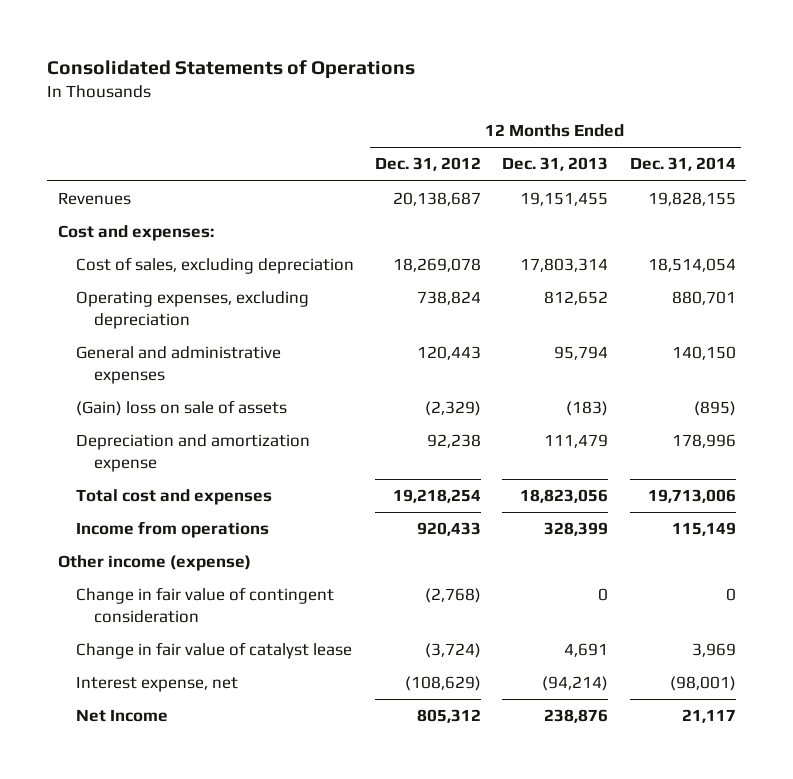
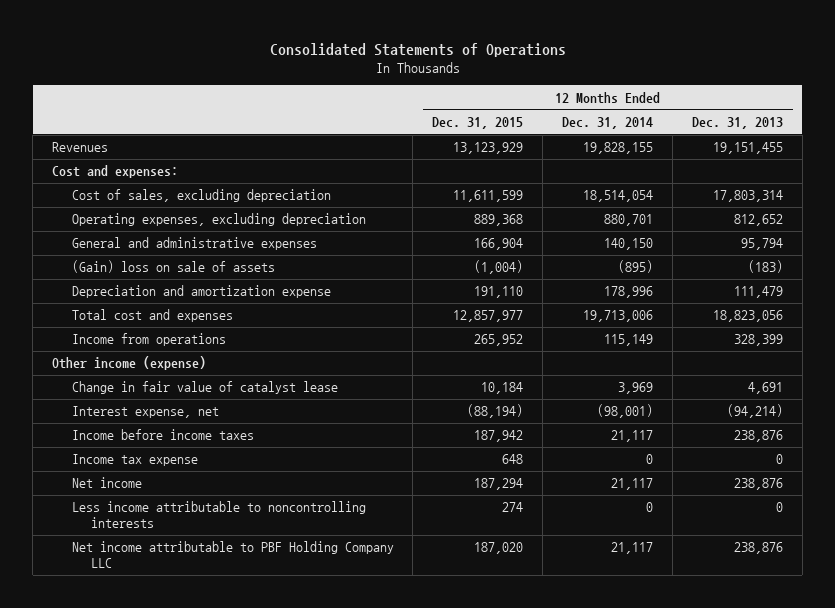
- | 12 Months Ended Dec. 31, 2012 | 12 Months Ended Dec. 31, 2013 | 12 Months Ended Dec. 31, 2014
+ | 12 Months Ended Dec. 31, 2015 | 12 Months Ended Dec. 31, 2014 | 12 Months Ended Dec. 31, 2013
- Change in fair value of contingent consideration | (2,768) | 0 | 0
- Net Income | 805,312 | 238,876 | 21,117
+ Income before income taxes | 187,942 | 21,117 | 238,876
+ Income tax expense | 648 | 0 | 0
+ Net income | 187,294 | 21,117 | 238,876
+ Less income attributable to noncontrolling interests | 274 | 0 | 0
+ Net income attributable to PBF Holding Company LLC | 187,020 | 21,117 | 238,876

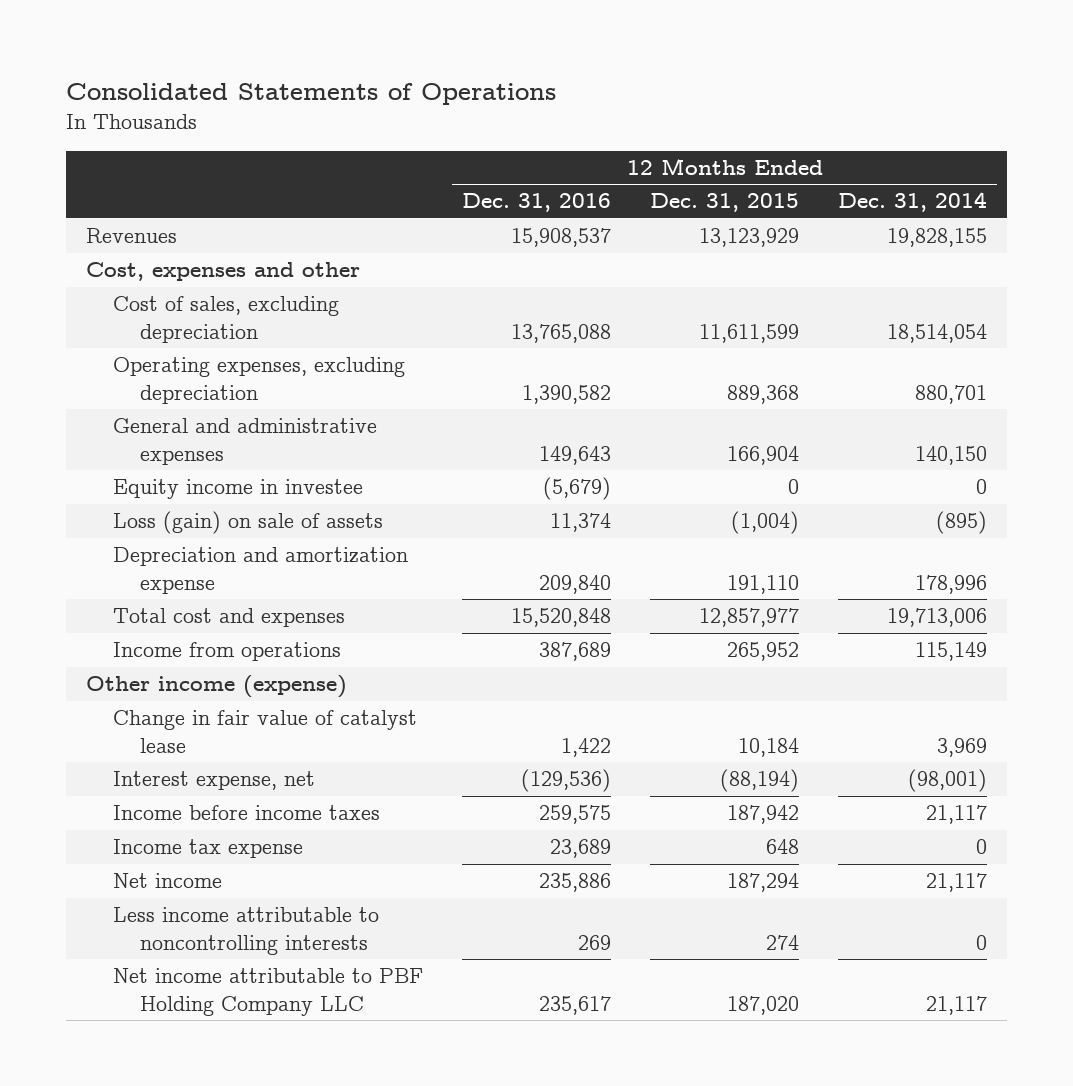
- | 12 Months Ended Dec. 31, 2015 | 12 Months Ended Dec. 31, 2014 | 12 Months Ended Dec. 31, 2013
+ | 12 Months Ended Dec. 31, 2016 | 12 Months Ended Dec. 31, 2015 | 12 Months Ended Dec. 31, 2014
- Cost and expenses:
+ Cost, expenses and other
- (Gain) loss on sale of assets | (1,004) | (895) | (183)
+ Equity income in investee | (5,679) | 0 | 0
+ Loss (gain) on sale of assets | 11,374 | (1,004) | (895)

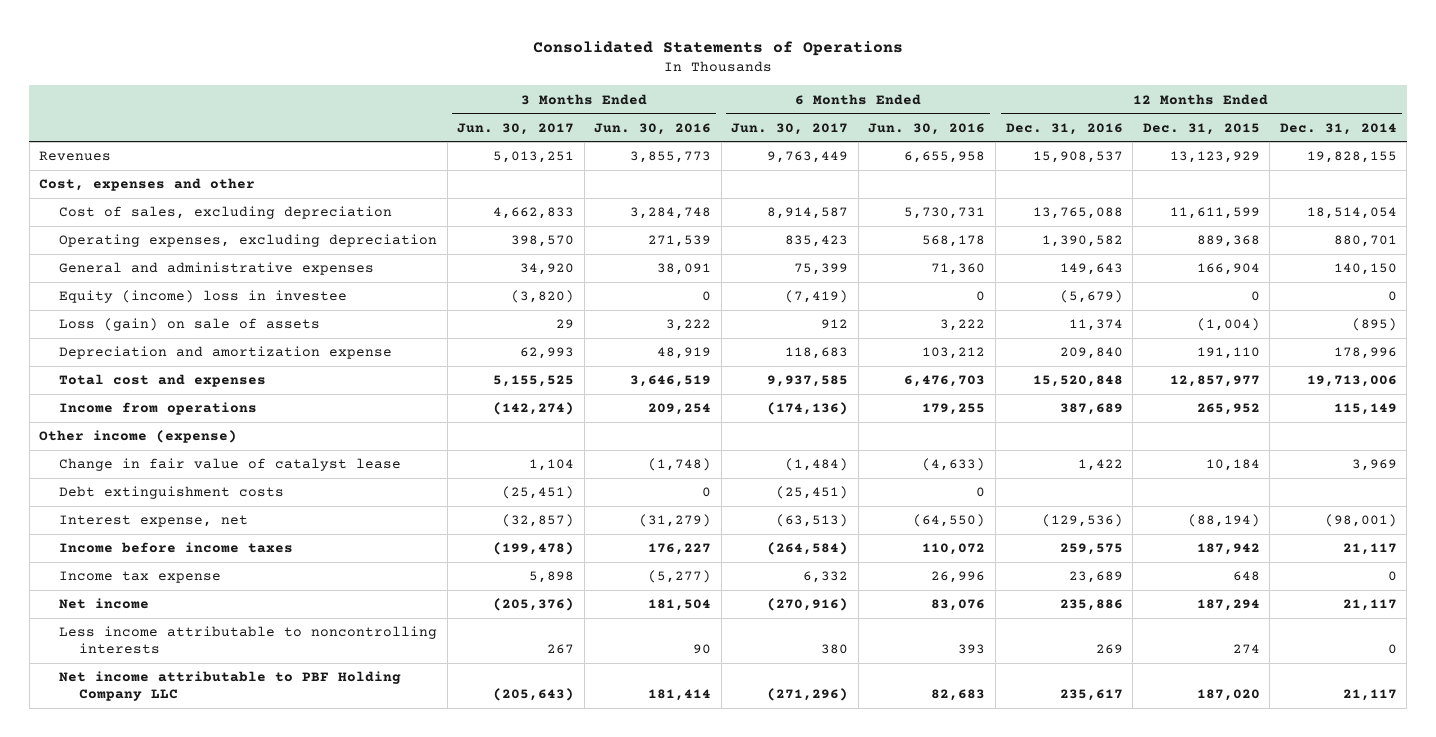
- | 12 Months Ended Dec. 31, 2016 | 12 Months Ended Dec. 31, 2015 | 12 Months Ended Dec. 31, 2014
+ | 3 Months Ended Jun. 30, 2017 | 3 Months Ended Jun. 30, 2016 | 6 Months Ended Jun. 30, 2017 | 6 Months Ended Jun. 30, 2016 | 12 Months Ended Dec. 31, 2016 | 12 Months Ended Dec. 31, 2015 | 12 Months Ended Dec. 31, 2014
- Equity income in investee | (5,679) | 0 | 0
+ Equity (income) loss in investee | (3,820) | 0 | (7,419) | 0 | (5,679) | 0 | 0
+ Debt extinguishment costs | (25,451) | 0 | (25,451) | 0 | | |

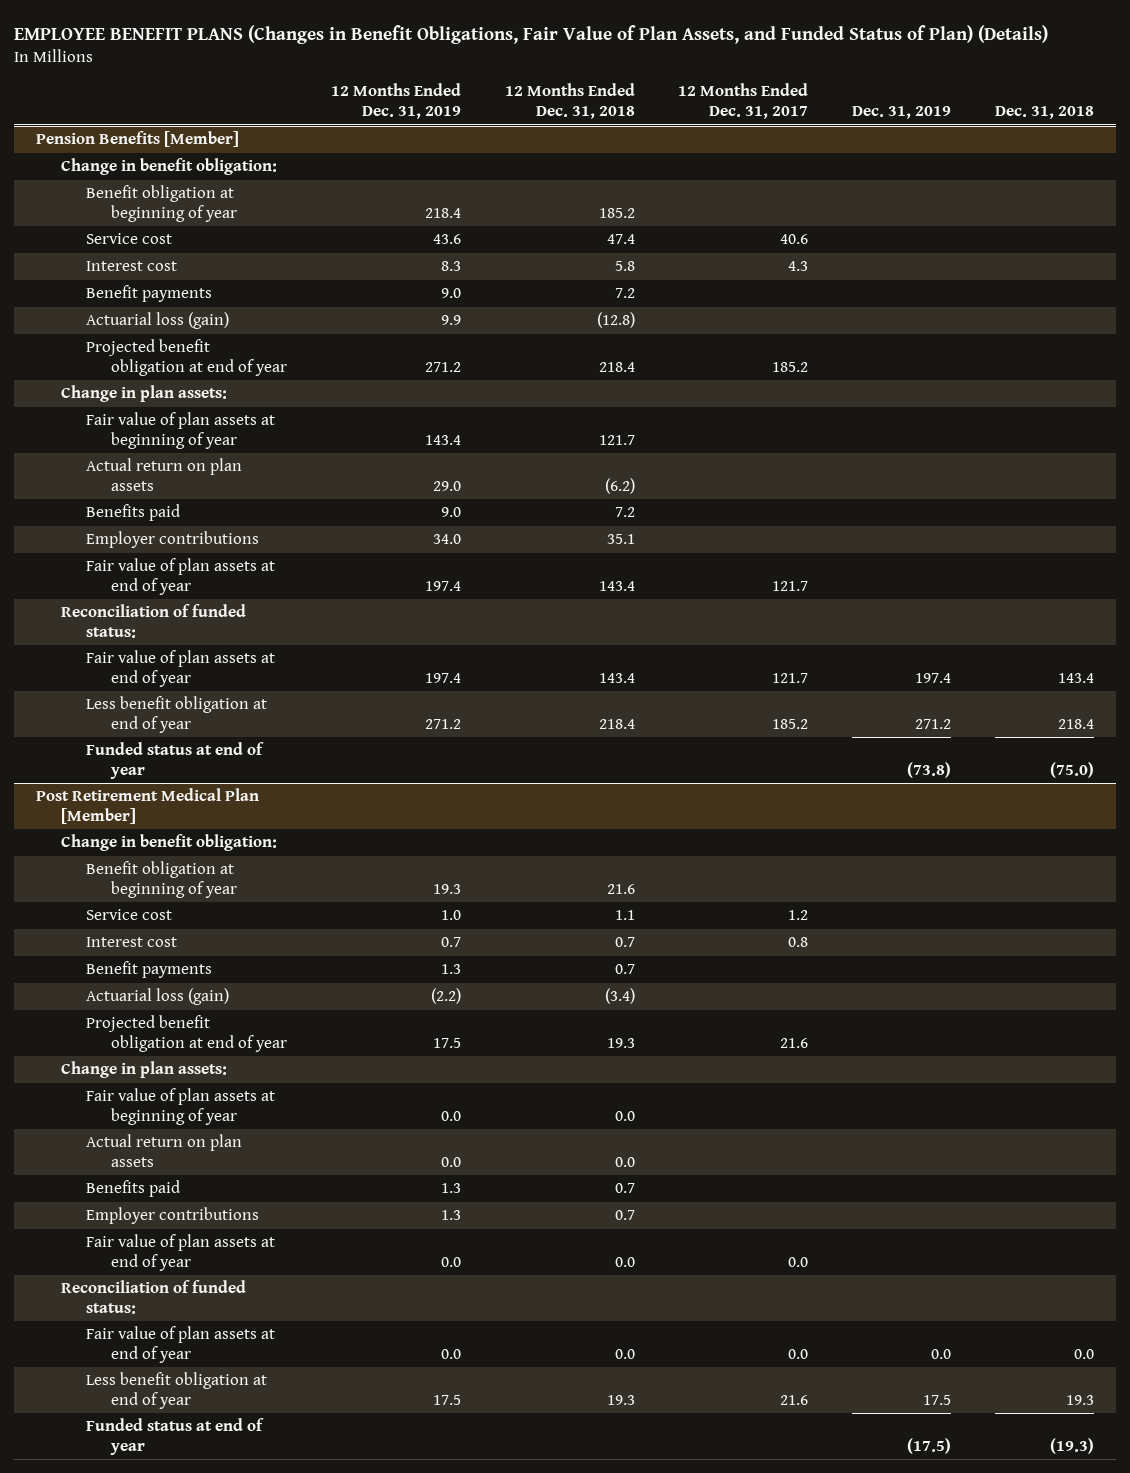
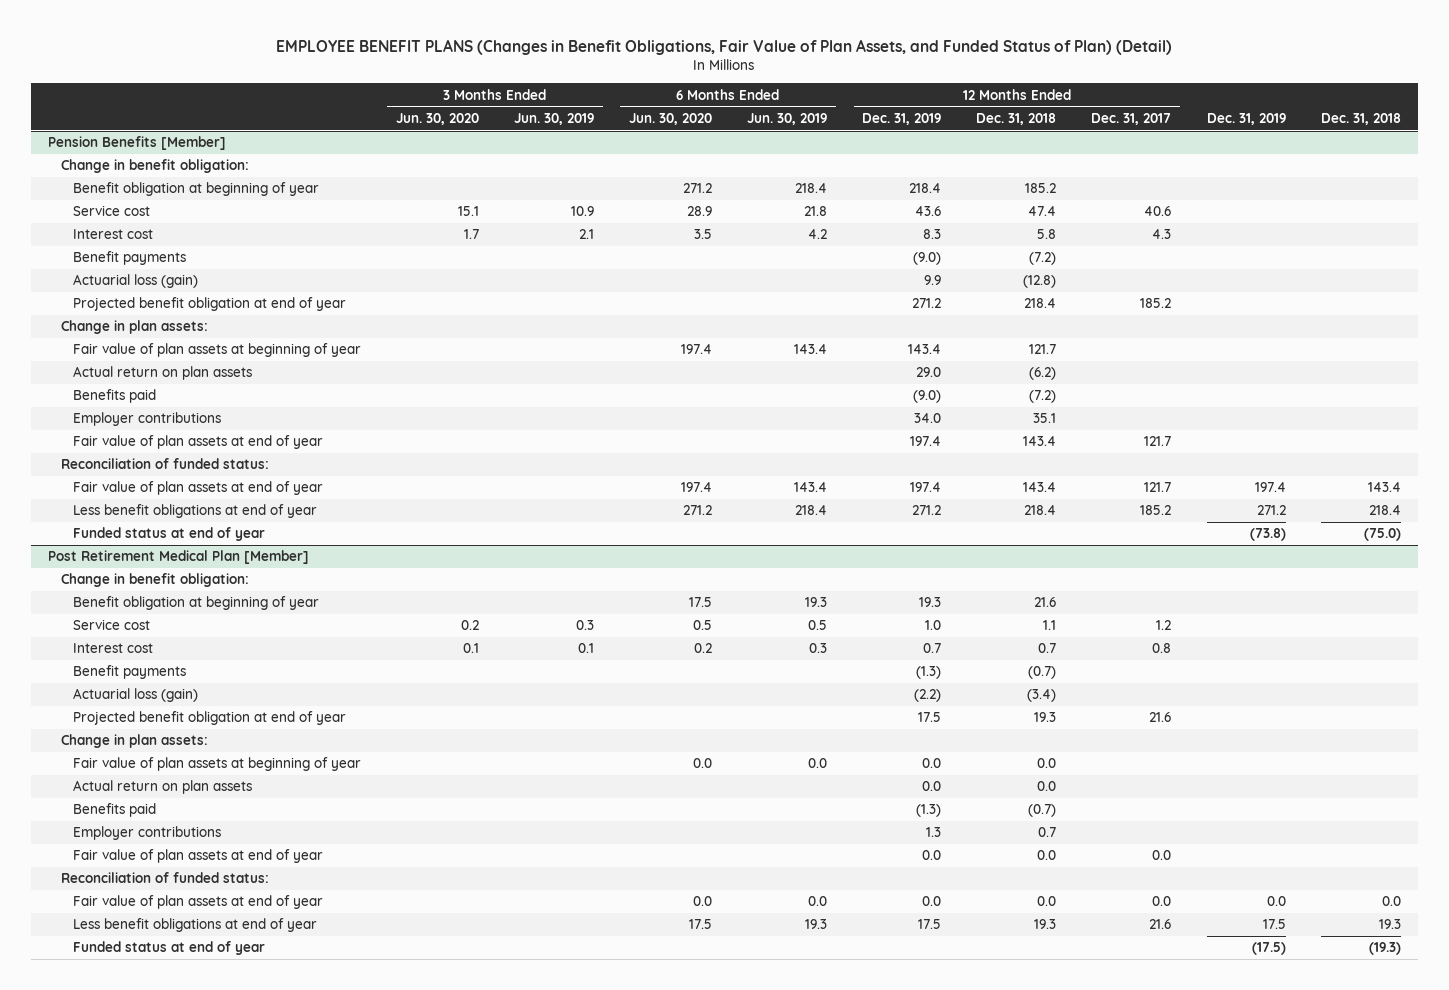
- EMPLOYEE BENEFIT PLANS (Changes in Benefit Obligations, Fair Value of Plan Assets, and Funded Status of Plan) (Details)
+ EMPLOYEE BENEFIT PLANS (Changes in Benefit Obligations, Fair Value of Plan Assets, and Funded Status of Plan) (Detail)
- | 12 Months Ended Dec. 31, 2019 | 12 Months Ended Dec. 31, 2018 | 12 Months Ended Dec. 31, 2017 | Dec. 31, 2019 | Dec. 31, 2018
+ | 3 Months Ended Jun. 30, 2020 | 3 Months Ended Jun. 30, 2019 | 6 Months Ended Jun. 30, 2020 | 6 Months Ended Jun. 30, 2019 | 12 Months Ended Dec. 31, 2019 | 12 Months Ended Dec. 31, 2018 | 12 Months Ended Dec. 31, 2017 | Dec. 31, 2019 | Dec. 31, 2018
@ Pension Benefits [Member]
- Benefit payments | 9.0 | 7.2 | | |
+ Benefit payments | | | | | (9.0) | (7.2) | | |
- Benefits paid | 9.0 | 7.2 | | |
+ Benefits paid | | | | | (9.0) | (7.2) | | |
- Less benefit obligation at end of year | 271.2 | 218.4 | 185.2 | 271.2 | 218.4
+ Less benefit obligations at end of year | | | 271.2 | 218.4 | 271.2 | 218.4 | 185.2 | 271.2 | 218.4
@ Post Retirement Medical Plan [Member]
- Benefit payments | 1.3 | 0.7 | | |
+ Benefit payments | | | | | (1.3) | (0.7) | | |
- Benefits paid | 1.3 | 0.7 | | |
+ Benefits paid | | | | | (1.3) | (0.7) | | |
- Less benefit obligation at end of year | 17.5 | 19.3 | 21.6 | 17.5 | 19.3
+ Less benefit obligations at end of year | | | 17.5 | 19.3 | 17.5 | 19.3 | 21.6 | 17.5 | 19.3

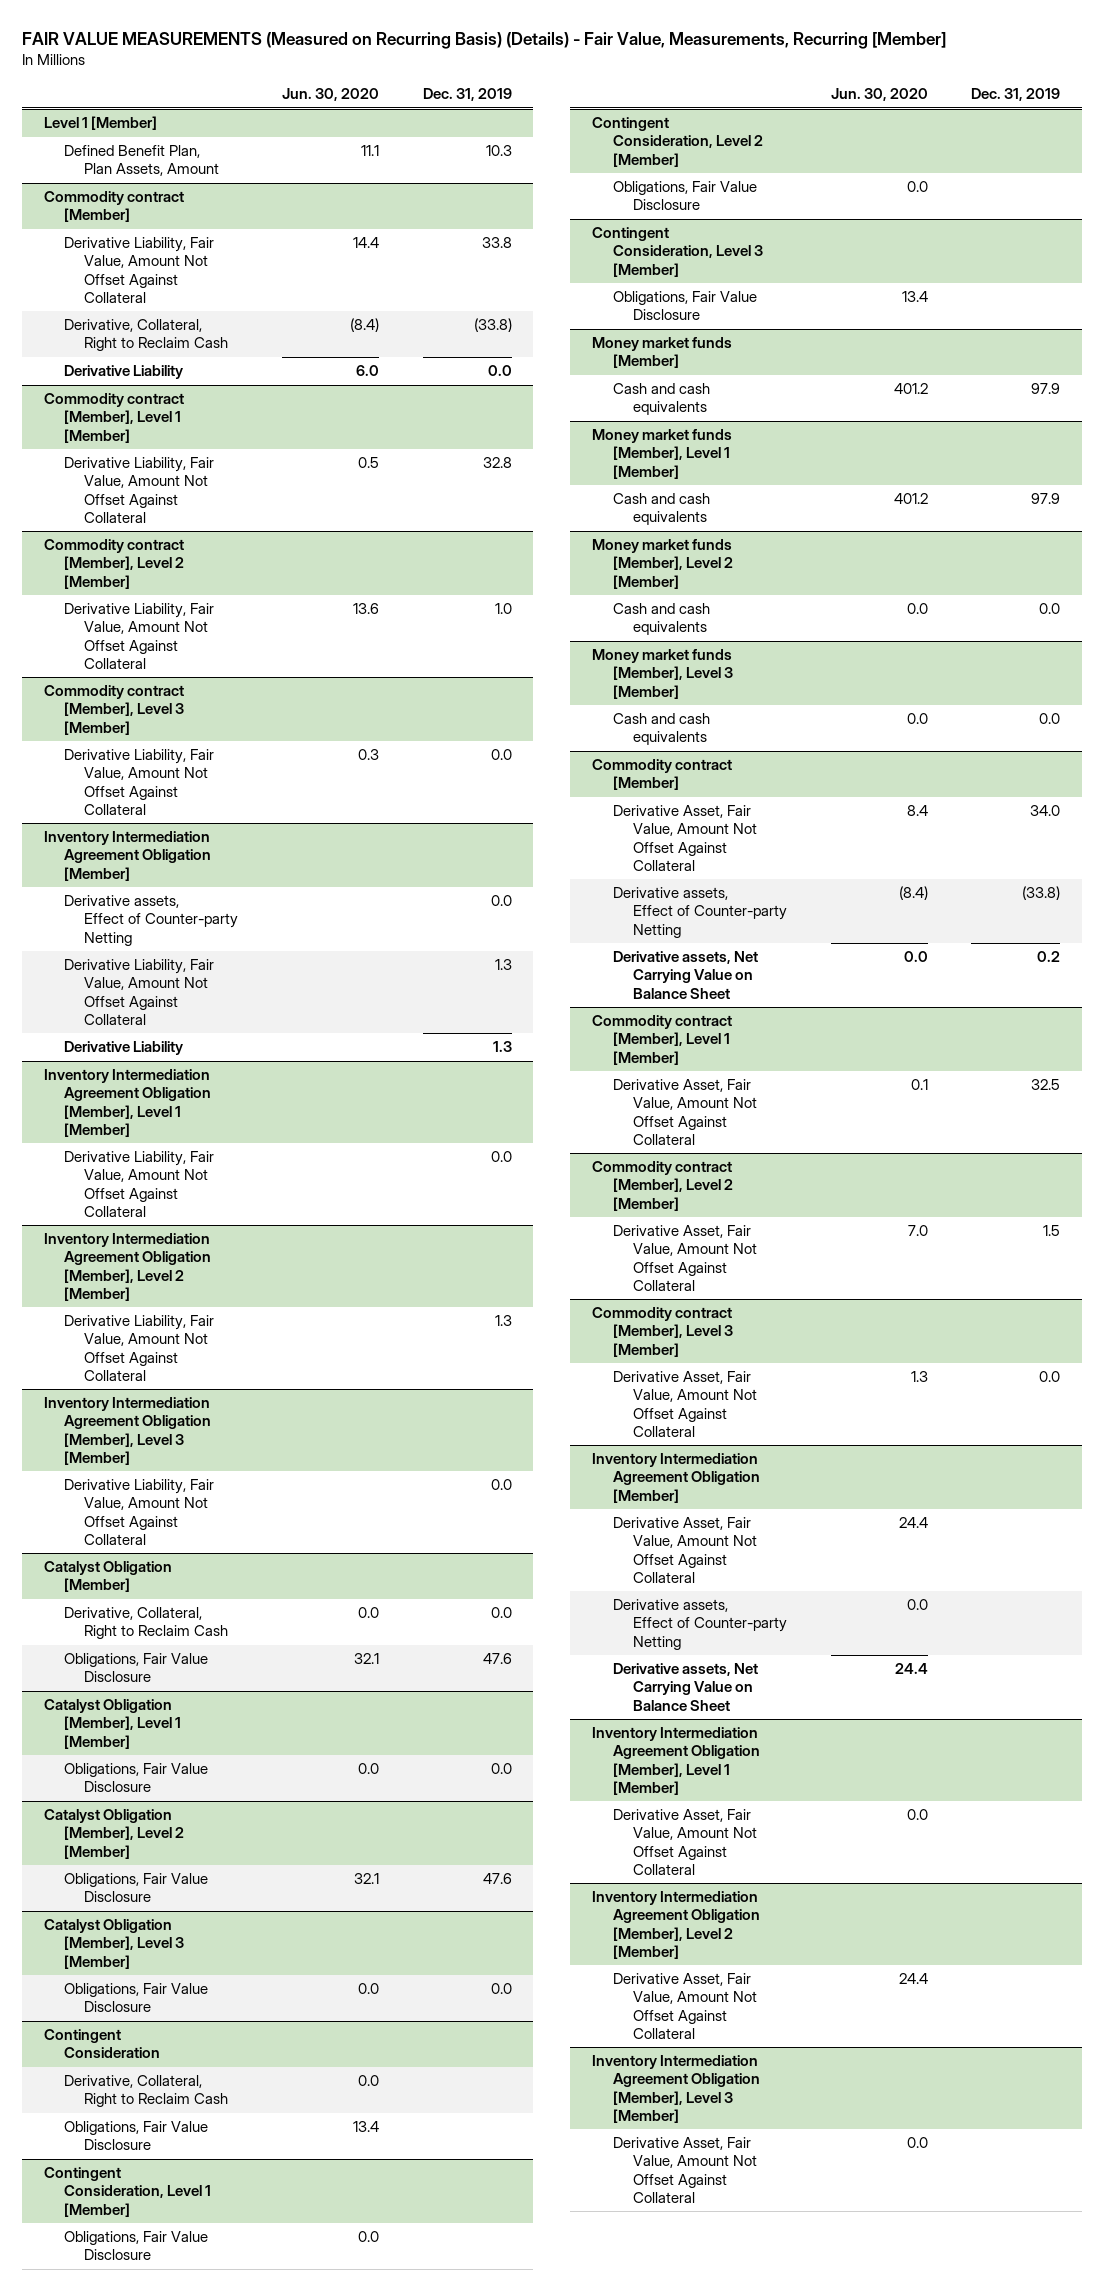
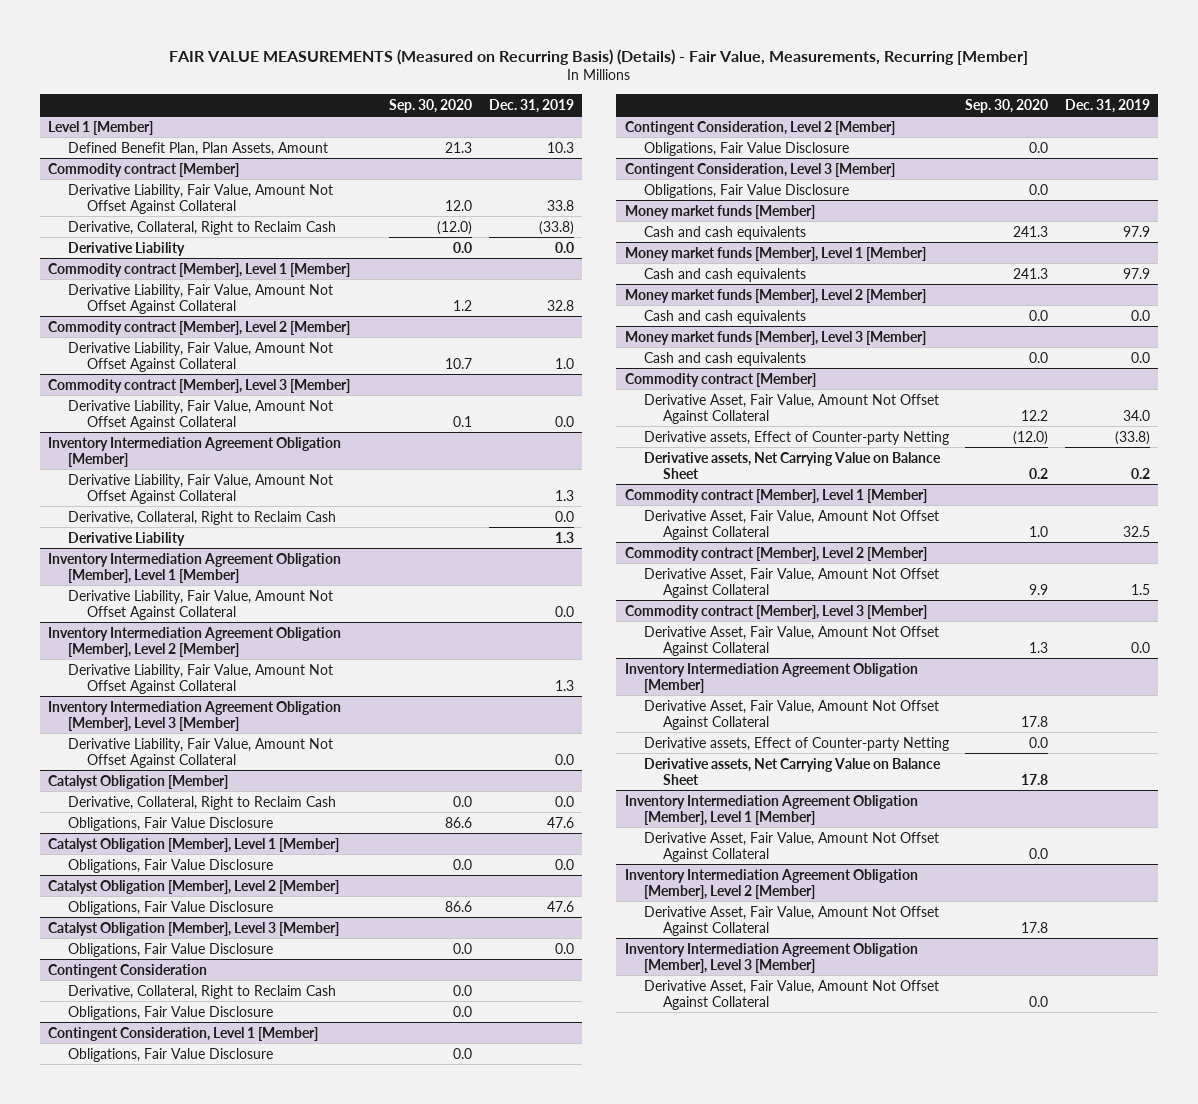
- | Jun. 30, 2020 | Dec. 31, 2019
+ | Sep. 30, 2020 | Dec. 31, 2019
@ Inventory Intermediation Agreement Obligation [Member]
- Derivative assets, Effect of Counter-party Netting | | 0.0
+ Derivative, Collateral, Right to Reclaim Cash | | 0.0

